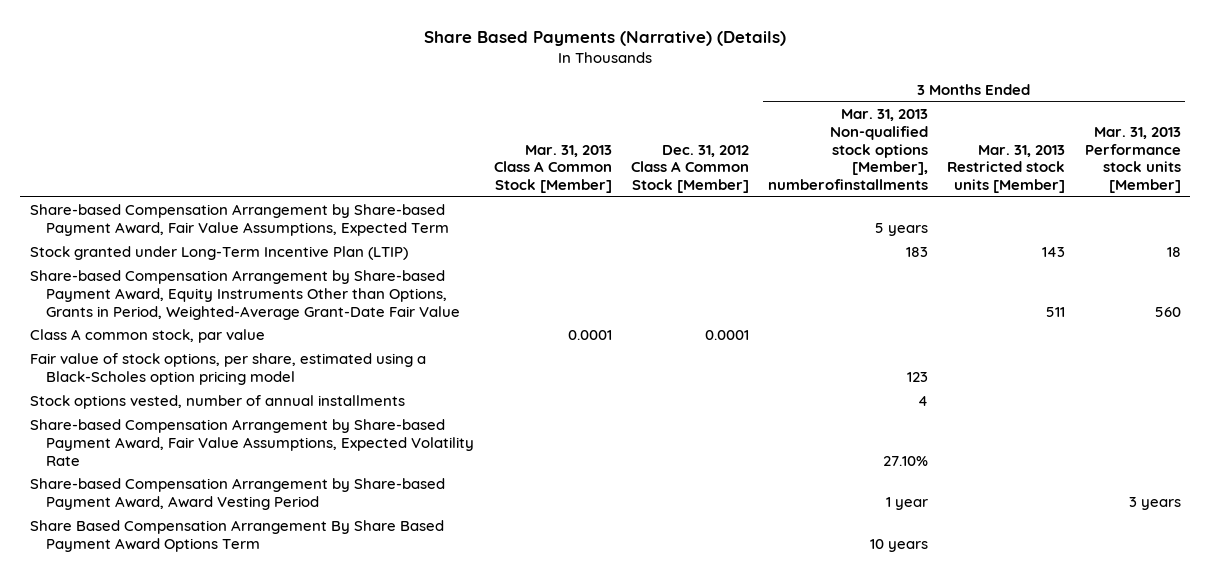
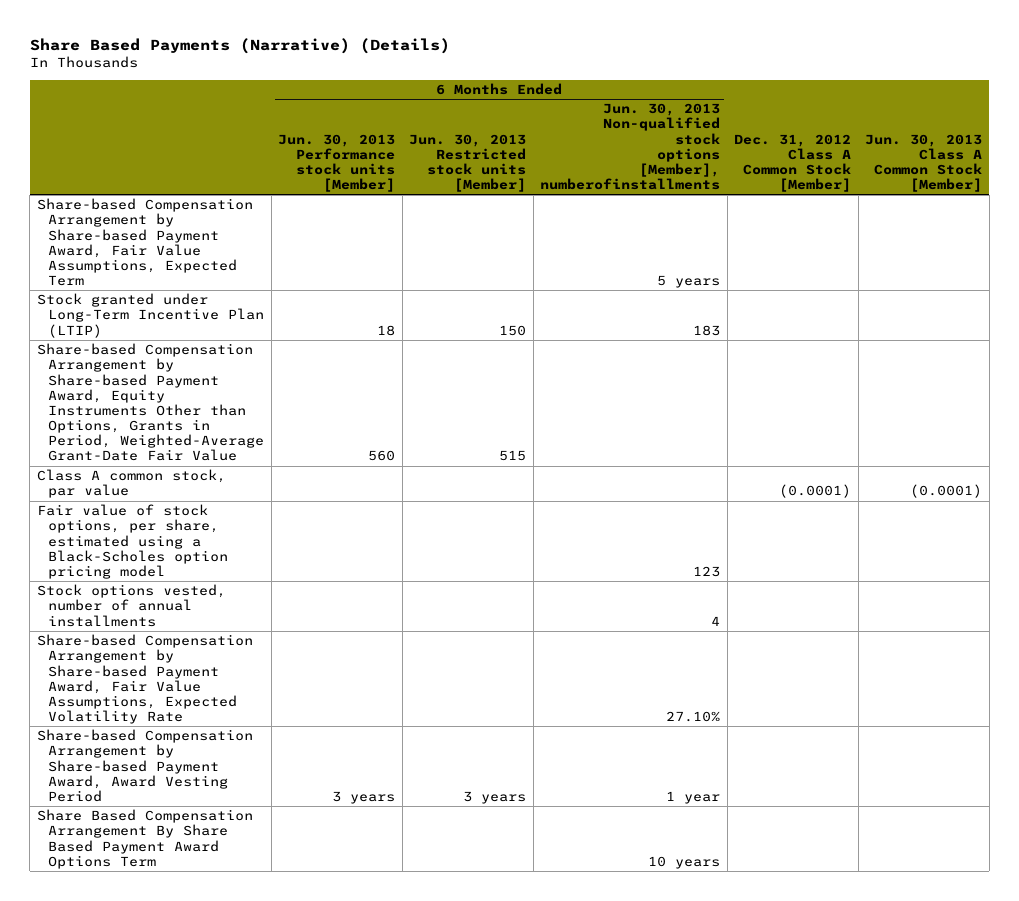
- | Mar. 31, 2013 Class A Common Stock [Member] | Dec. 31, 2012 Class A Common Stock [Member] | 3 Months Ended Mar. 31, 2013 Non-qualified stock options [Member], numberofinstallments | 3 Months Ended Mar. 31, 2013 Restricted stock units [Member] | 3 Months Ended Mar. 31, 2013 Performance stock units [Member]
+ | 6 Months Ended Jun. 30, 2013 Performance stock units [Member] | 6 Months Ended Jun. 30, 2013 Restricted stock units [Member] | 6 Months Ended Jun. 30, 2013 Non-qualified stock options [Member], numberofinstallments | Dec. 31, 2012 Class A Common Stock [Member] | Jun. 30, 2013 Class A Common Stock [Member]
- Class A common stock, par value | 0.0001 | 0.0001 | | |
+ Class A common stock, par value | | | | (0.0001) | (0.0001)

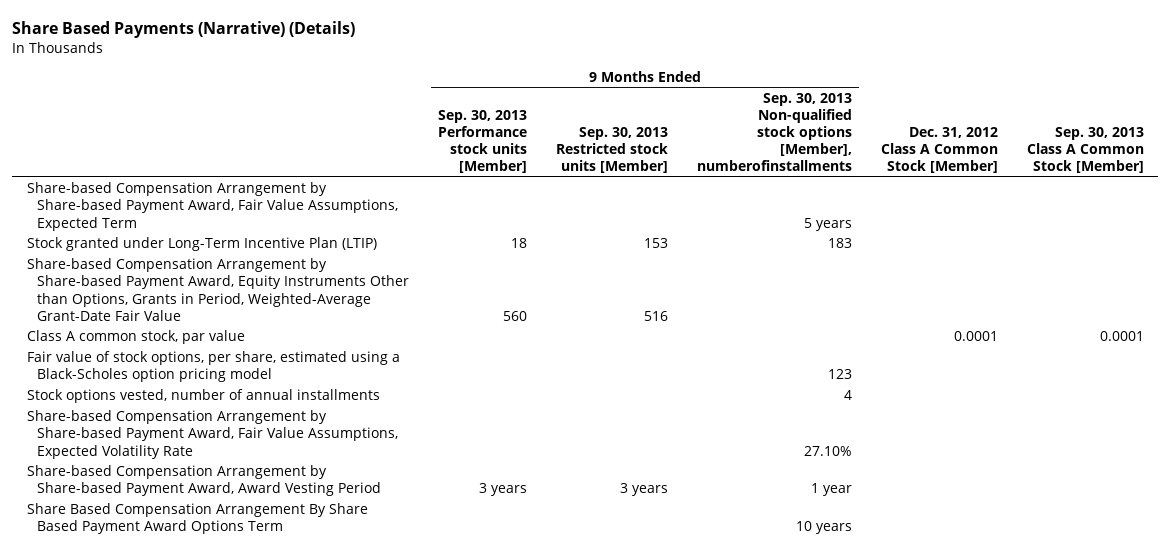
- | 6 Months Ended Jun. 30, 2013 Performance stock units [Member] | 6 Months Ended Jun. 30, 2013 Restricted stock units [Member] | 6 Months Ended Jun. 30, 2013 Non-qualified stock options [Member], numberofinstallments | Dec. 31, 2012 Class A Common Stock [Member] | Jun. 30, 2013 Class A Common Stock [Member]
+ | 9 Months Ended Sep. 30, 2013 Performance stock units [Member] | 9 Months Ended Sep. 30, 2013 Restricted stock units [Member] | 9 Months Ended Sep. 30, 2013 Non-qualified stock options [Member], numberofinstallments | Dec. 31, 2012 Class A Common Stock [Member] | Sep. 30, 2013 Class A Common Stock [Member]
- Class A common stock, par value | | | | (0.0001) | (0.0001)
+ Class A common stock, par value | | | | 0.0001 | 0.0001

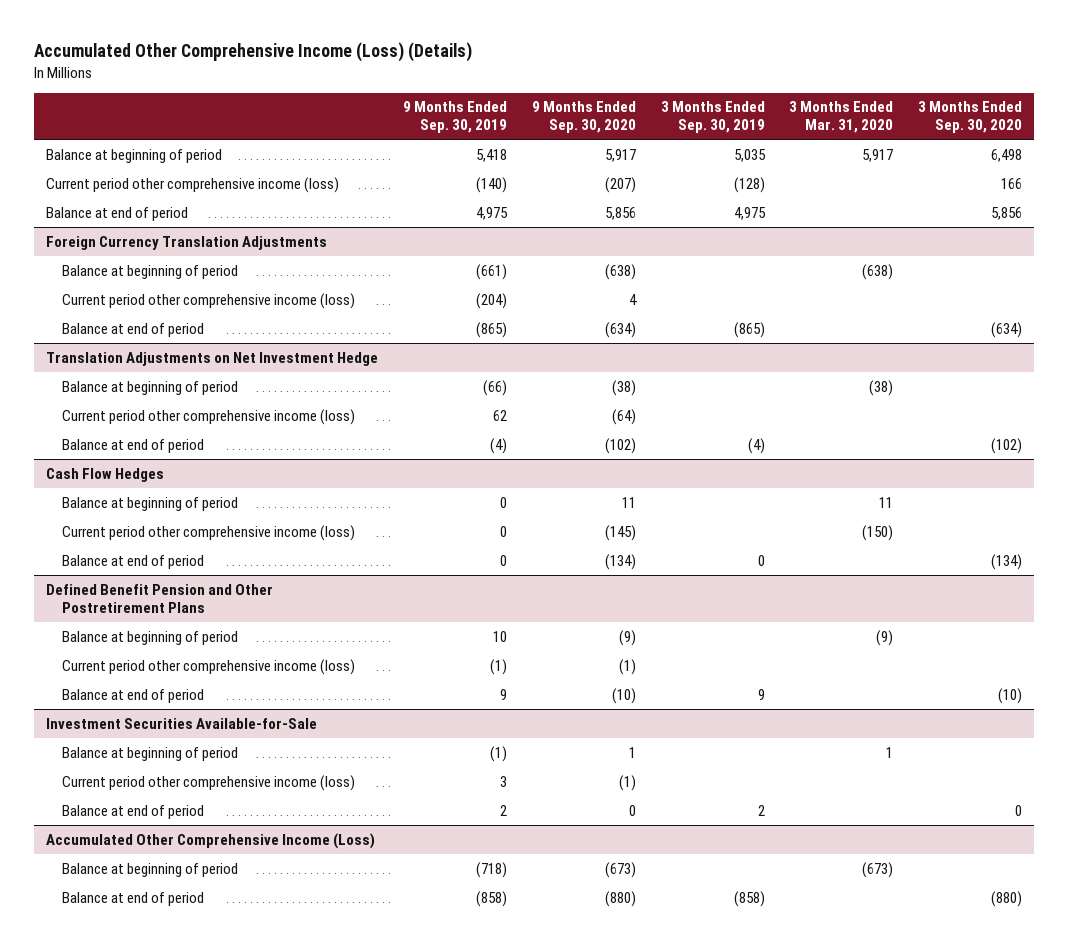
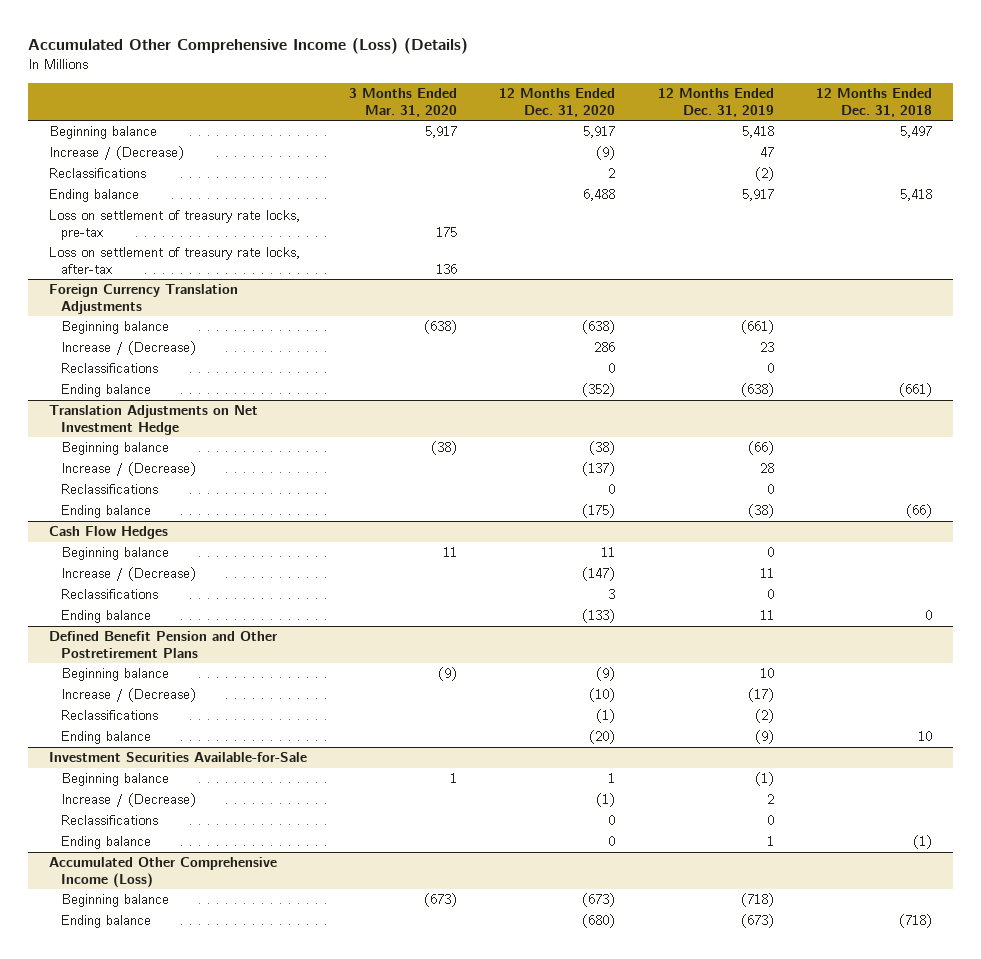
- | 9 Months Ended Sep. 30, 2019 | 9 Months Ended Sep. 30, 2020 | 3 Months Ended Sep. 30, 2019 | 3 Months Ended Mar. 31, 2020 | 3 Months Ended Sep. 30, 2020
+ | 3 Months Ended Mar. 31, 2020 | 12 Months Ended Dec. 31, 2020 | 12 Months Ended Dec. 31, 2019 | 12 Months Ended Dec. 31, 2018
- Balance at beginning of period | 5,418 | 5,917 | 5,035 | 5,917 | 6,498
- Current period other comprehensive income (loss) | (140) | (207) | (128) | | 166
- Balance at end of period | 4,975 | 5,856 | 4,975 | | 5,856
+ Beginning balance | 5,917 | 5,917 | 5,418 | 5,497
+ Increase / (Decrease) | | (9) | 47 |
+ Reclassifications | | 2 | (2) |
+ Ending balance | | 6,488 | 5,917 | 5,418
+ Loss on settlement of treasury rate locks, pre-tax | 175 | | |
+ Loss on settlement of treasury rate locks, after-tax | 136 | | |
@ Foreign Currency Translation Adjustments
- Balance at beginning of period | (661) | (638) | | (638) |
- Current period other comprehensive income (loss) | (204) | 4 | | |
- Balance at end of period | (865) | (634) | (865) | | (634)
+ Beginning balance | (638) | (638) | (661) |
+ Increase / (Decrease) | | 286 | 23 |
+ Reclassifications | | 0 | 0 |
+ Ending balance | | (352) | (638) | (661)
@ Translation Adjustments on Net Investment Hedge
- Balance at beginning of period | (66) | (38) | | (38) |
- Current period other comprehensive income (loss) | 62 | (64) | | |
- Balance at end of period | (4) | (102) | (4) | | (102)
+ Beginning balance | (38) | (38) | (66) |
+ Increase / (Decrease) | | (137) | 28 |
+ Reclassifications | | 0 | 0 |
+ Ending balance | | (175) | (38) | (66)
@ Cash Flow Hedges
- Balance at beginning of period | 0 | 11 | | 11 |
- Current period other comprehensive income (loss) | 0 | (145) | | (150) |
- Balance at end of period | 0 | (134) | 0 | | (134)
+ Beginning balance | 11 | 11 | 0 |
+ Increase / (Decrease) | | (147) | 11 |
+ Reclassifications | | 3 | 0 |
+ Ending balance | | (133) | 11 | 0
@ Defined Benefit Pension and Other Postretirement Plans
- Balance at beginning of period | 10 | (9) | | (9) |
- Current period other comprehensive income (loss) | (1) | (1) | | |
- Balance at end of period | 9 | (10) | 9 | | (10)
+ Beginning balance | (9) | (9) | 10 |
+ Increase / (Decrease) | | (10) | (17) |
+ Reclassifications | | (1) | (2) |
+ Ending balance | | (20) | (9) | 10
@ Investment Securities Available-for-Sale
- Balance at beginning of period | (1) | 1 | | 1 |
- Current period other comprehensive income (loss) | 3 | (1) | | |
- Balance at end of period | 2 | 0 | 2 | | 0
+ Beginning balance | 1 | 1 | (1) |
+ Increase / (Decrease) | | (1) | 2 |
+ Reclassifications | | 0 | 0 |
+ Ending balance | | 0 | 1 | (1)
@ Accumulated Other Comprehensive Income (Loss)
- Balance at beginning of period | (718) | (673) | | (673) |
- Balance at end of period | (858) | (880) | (858) | | (880)
+ Beginning balance | (673) | (673) | (718) |
+ Ending balance | | (680) | (673) | (718)

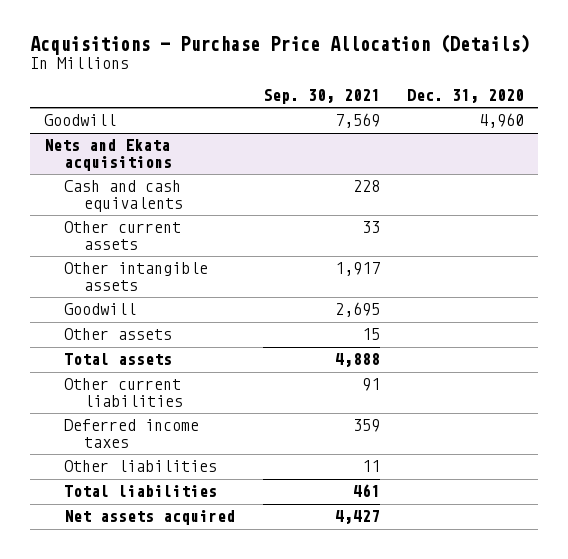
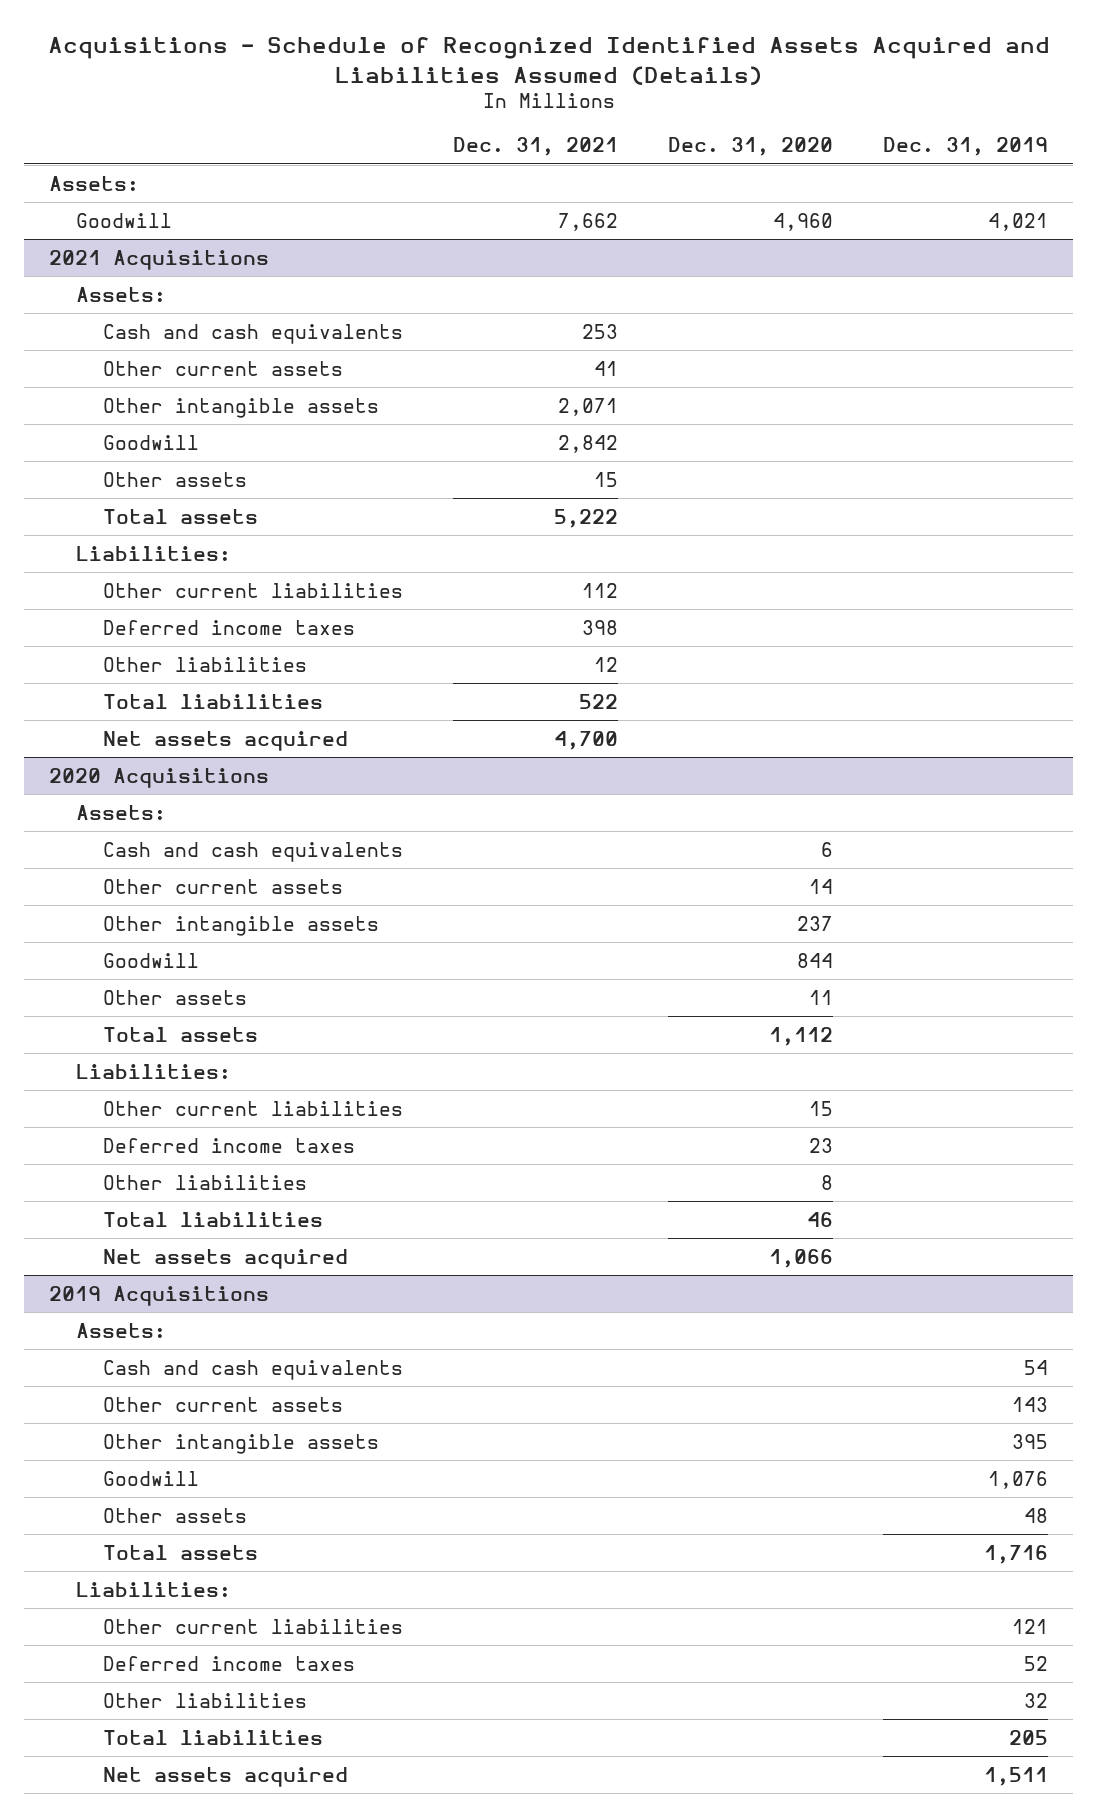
- Acquisitions - Purchase Price Allocation (Details)
+ Acquisitions - Schedule of Recognized Identified Assets Acquired and Liabilities Assumed (Details)
- | Sep. 30, 2021 | Dec. 31, 2020
+ | Dec. 31, 2021 | Dec. 31, 2020 | Dec. 31, 2019
+ Assets:
- Nets and Ekata acquisitions
+ 2021 Acquisitions
+ Assets:
+ Liabilities:
+ 2020 Acquisitions
+ Assets:
+ Cash and cash equivalents | | 6 |
+ Other current assets | | 14 |
+ Other intangible assets | | 237 |
+ Goodwill | | 844 |
+ Other assets | | 11 |
+ Total assets | | 1,112 |
+ Liabilities:
+ Other current liabilities | | 15 |
+ Deferred income taxes | | 23 |
+ Other liabilities | | 8 |
+ Total liabilities | | 46 |
+ Net assets acquired | | 1,066 |
+ 2019 Acquisitions
+ Assets:
+ Cash and cash equivalents | | | 54
+ Other current assets | | | 143
+ Other intangible assets | | | 395
+ Goodwill | | | 1,076
+ Other assets | | | 48
+ Total assets | | | 1,716
+ Liabilities:
+ Other current liabilities | | | 121
+ Deferred income taxes | | | 52
+ Other liabilities | | | 32
+ Total liabilities | | | 205
+ Net assets acquired | | | 1,511

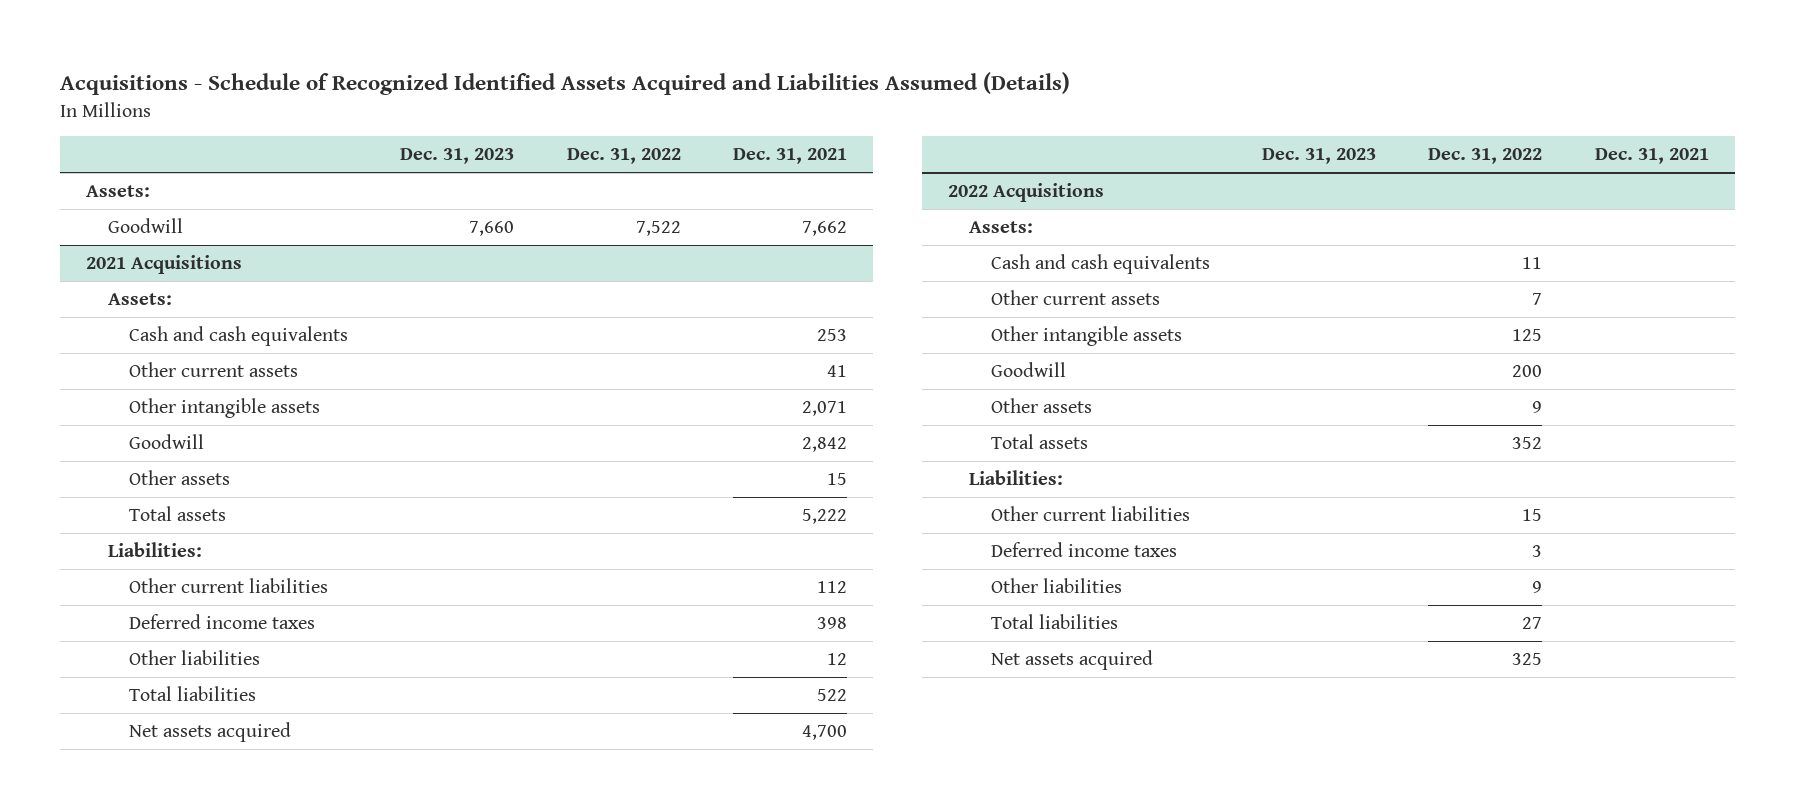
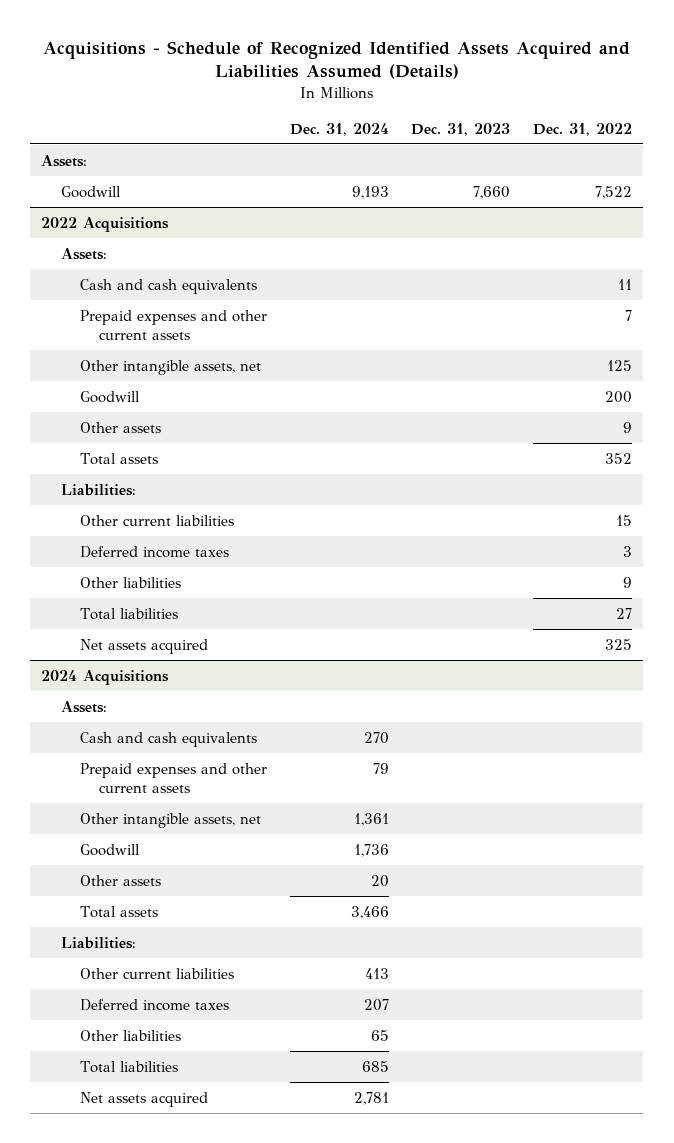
- | Dec. 31, 2023 | Dec. 31, 2022 | Dec. 31, 2021
+ | Dec. 31, 2024 | Dec. 31, 2023 | Dec. 31, 2022
- 2021 Acquisitions
- Assets:
- Cash and cash equivalents | | | 253
- Other current assets | | | 41
- Other intangible assets | | | 2,071
- Goodwill | | | 2,842
- Other assets | | | 15
- Total assets | | | 5,222
- Liabilities:
- Other current liabilities | | | 112
- Deferred income taxes | | | 398
- Other liabilities | | | 12
- Total liabilities | | | 522
- Net assets acquired | | | 4,700
@ 2022 Acquisitions
- Other current assets | | 7 |
- Other intangible assets | | 125 |
+ Prepaid expenses and other current assets | | | 7
+ Other intangible assets, net | | | 125
+ 2024 Acquisitions
+ Assets:
+ Cash and cash equivalents | 270 | |
+ Prepaid expenses and other current assets | 79 | |
+ Other intangible assets, net | 1,361 | |
+ Goodwill | 1,736 | |
+ Other assets | 20 | |
+ Total assets | 3,466 | |
+ Liabilities:
+ Other current liabilities | 413 | |
+ Deferred income taxes | 207 | |
+ Other liabilities | 65 | |
+ Total liabilities | 685 | |
+ Net assets acquired | 2,781 | |

